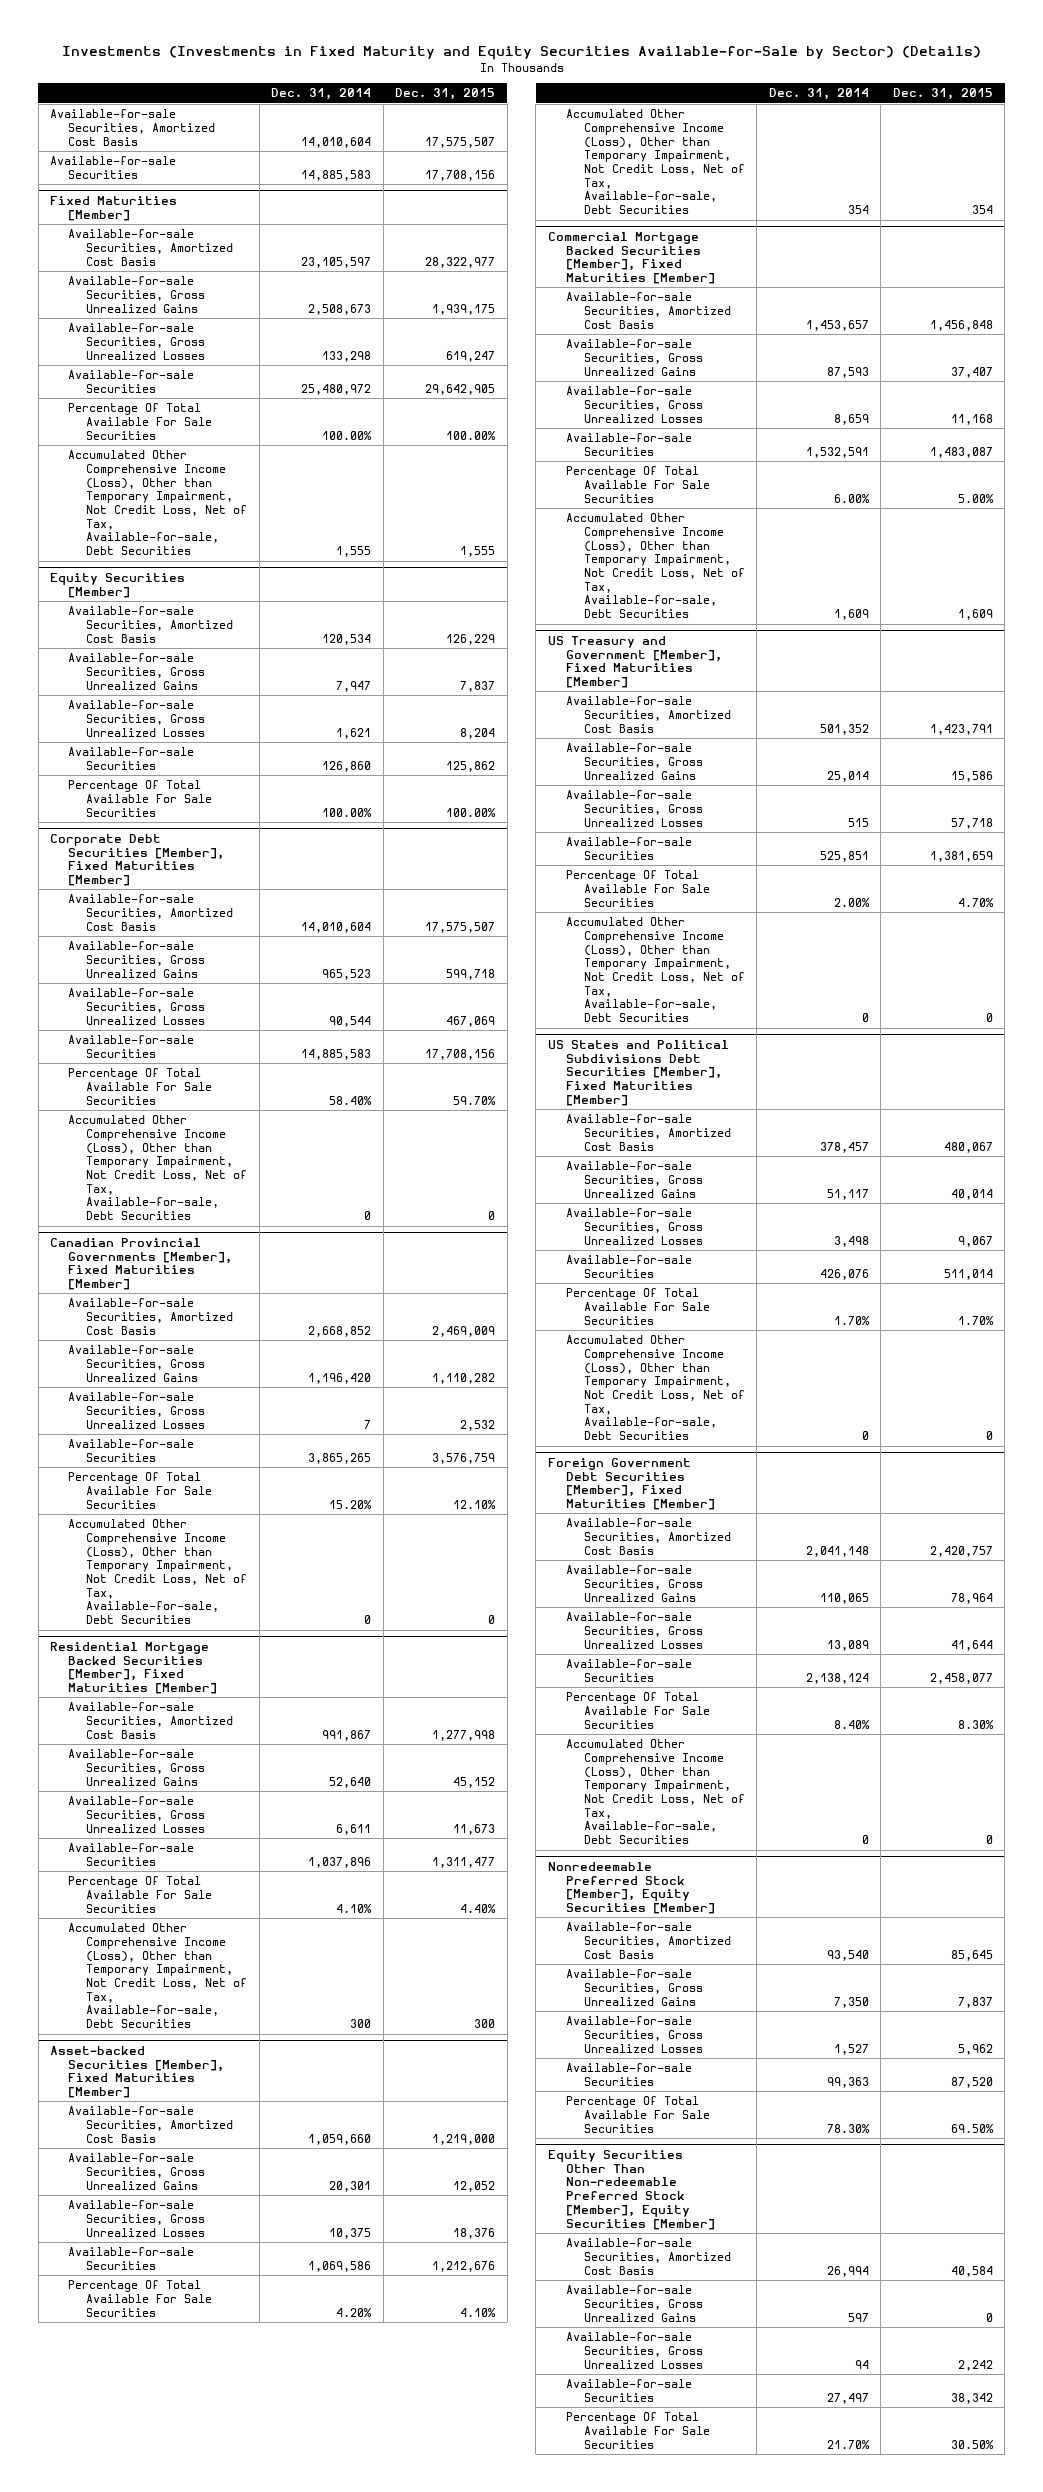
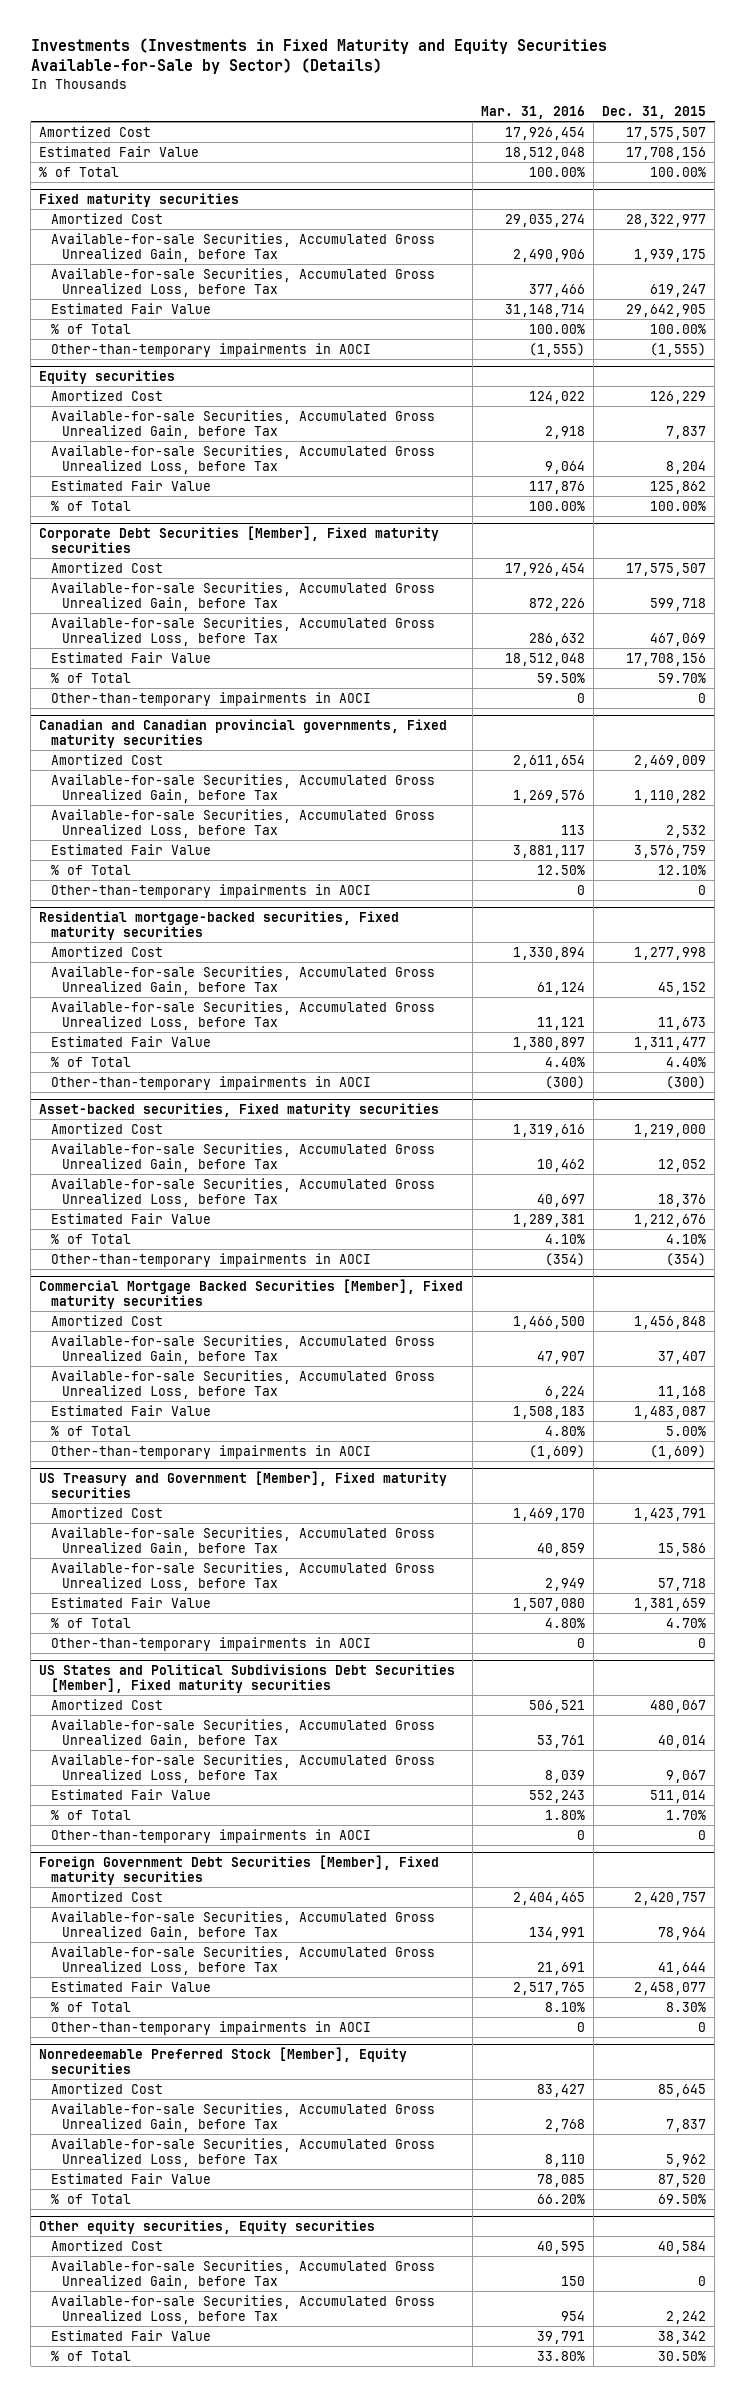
- | Dec. 31, 2014 | Dec. 31, 2015
+ | Mar. 31, 2016 | Dec. 31, 2015
- Available-for-sale Securities, Amortized Cost Basis | 14,010,604 | 17,575,507
- Available-for-sale Securities | 14,885,583 | 17,708,156
- Fixed Maturities [Member]
- Available-for-sale Securities, Amortized Cost Basis | 23,105,597 | 28,322,977
- Available-for-sale Securities, Gross Unrealized Gains | 2,508,673 | 1,939,175
- Available-for-sale Securities, Gross Unrealized Losses | 133,298 | 619,247
- Available-for-sale Securities | 25,480,972 | 29,642,905
- Percentage Of Total Available For Sale Securities | 100.00% | 100.00%
- Accumulated Other Comprehensive Income (Loss), Other than Temporary Impairment, Not Credit Loss, Net of Tax, Available-for-sale, Debt Securities | 1,555 | 1,555
- Equity Securities [Member]
- Available-for-sale Securities, Amortized Cost Basis | 120,534 | 126,229
- Available-for-sale Securities, Gross Unrealized Gains | 7,947 | 7,837
- Available-for-sale Securities, Gross Unrealized Losses | 1,621 | 8,204
- Available-for-sale Securities | 126,860 | 125,862
- Percentage Of Total Available For Sale Securities | 100.00% | 100.00%
- Corporate Debt Securities [Member], Fixed Maturities [Member]
- Available-for-sale Securities, Amortized Cost Basis | 14,010,604 | 17,575,507
- Available-for-sale Securities, Gross Unrealized Gains | 965,523 | 599,718
- Available-for-sale Securities, Gross Unrealized Losses | 90,544 | 467,069
- Available-for-sale Securities | 14,885,583 | 17,708,156
- Percentage Of Total Available For Sale Securities | 58.40% | 59.70%
- Accumulated Other Comprehensive Income (Loss), Other than Temporary Impairment, Not Credit Loss, Net of Tax, Available-for-sale, Debt Securities | 0 | 0
- Canadian Provincial Governments [Member], Fixed Maturities [Member]
- Available-for-sale Securities, Amortized Cost Basis | 2,668,852 | 2,469,009
- Available-for-sale Securities, Gross Unrealized Gains | 1,196,420 | 1,110,282
- Available-for-sale Securities, Gross Unrealized Losses | 7 | 2,532
- Available-for-sale Securities | 3,865,265 | 3,576,759
- Percentage Of Total Available For Sale Securities | 15.20% | 12.10%
- Accumulated Other Comprehensive Income (Loss), Other than Temporary Impairment, Not Credit Loss, Net of Tax, Available-for-sale, Debt Securities | 0 | 0
- Residential Mortgage Backed Securities [Member], Fixed Maturities [Member]
- Available-for-sale Securities, Amortized Cost Basis | 991,867 | 1,277,998
- Available-for-sale Securities, Gross Unrealized Gains | 52,640 | 45,152
- Available-for-sale Securities, Gross Unrealized Losses | 6,611 | 11,673
- Available-for-sale Securities | 1,037,896 | 1,311,477
- Percentage Of Total Available For Sale Securities | 4.10% | 4.40%
- Accumulated Other Comprehensive Income (Loss), Other than Temporary Impairment, Not Credit Loss, Net of Tax, Available-for-sale, Debt Securities | 300 | 300
- Asset-backed Securities [Member], Fixed Maturities [Member]
- Available-for-sale Securities, Amortized Cost Basis | 1,059,660 | 1,219,000
- Available-for-sale Securities, Gross Unrealized Gains | 20,301 | 12,052
- Available-for-sale Securities, Gross Unrealized Losses | 10,375 | 18,376
- Available-for-sale Securities | 1,069,586 | 1,212,676
- Percentage Of Total Available For Sale Securities | 4.20% | 4.10%
- Accumulated Other Comprehensive Income (Loss), Other than Temporary Impairment, Not Credit Loss, Net of Tax, Available-for-sale, Debt Securities | 354 | 354
- Commercial Mortgage Backed Securities [Member], Fixed Maturities [Member]
- Available-for-sale Securities, Amortized Cost Basis | 1,453,657 | 1,456,848
- Available-for-sale Securities, Gross Unrealized Gains | 87,593 | 37,407
- Available-for-sale Securities, Gross Unrealized Losses | 8,659 | 11,168
- Available-for-sale Securities | 1,532,591 | 1,483,087
- Percentage Of Total Available For Sale Securities | 6.00% | 5.00%
- Accumulated Other Comprehensive Income (Loss), Other than Temporary Impairment, Not Credit Loss, Net of Tax, Available-for-sale, Debt Securities | 1,609 | 1,609
- US Treasury and Government [Member], Fixed Maturities [Member]
- Available-for-sale Securities, Amortized Cost Basis | 501,352 | 1,423,791
- Available-for-sale Securities, Gross Unrealized Gains | 25,014 | 15,586
- Available-for-sale Securities, Gross Unrealized Losses | 515 | 57,718
- Available-for-sale Securities | 525,851 | 1,381,659
- Percentage Of Total Available For Sale Securities | 2.00% | 4.70%
- Accumulated Other Comprehensive Income (Loss), Other than Temporary Impairment, Not Credit Loss, Net of Tax, Available-for-sale, Debt Securities | 0 | 0
- US States and Political Subdivisions Debt Securities [Member], Fixed Maturities [Member]
- Available-for-sale Securities, Amortized Cost Basis | 378,457 | 480,067
- Available-for-sale Securities, Gross Unrealized Gains | 51,117 | 40,014
- Available-for-sale Securities, Gross Unrealized Losses | 3,498 | 9,067
- Available-for-sale Securities | 426,076 | 511,014
- Percentage Of Total Available For Sale Securities | 1.70% | 1.70%
- Accumulated Other Comprehensive Income (Loss), Other than Temporary Impairment, Not Credit Loss, Net of Tax, Available-for-sale, Debt Securities | 0 | 0
- Foreign Government Debt Securities [Member], Fixed Maturities [Member]
- Available-for-sale Securities, Amortized Cost Basis | 2,041,148 | 2,420,757
- Available-for-sale Securities, Gross Unrealized Gains | 110,065 | 78,964
- Available-for-sale Securities, Gross Unrealized Losses | 13,089 | 41,644
- Available-for-sale Securities | 2,138,124 | 2,458,077
- Percentage Of Total Available For Sale Securities | 8.40% | 8.30%
- Accumulated Other Comprehensive Income (Loss), Other than Temporary Impairment, Not Credit Loss, Net of Tax, Available-for-sale, Debt Securities | 0 | 0
- Nonredeemable Preferred Stock [Member], Equity Securities [Member]
- Available-for-sale Securities, Amortized Cost Basis | 93,540 | 85,645
- Available-for-sale Securities, Gross Unrealized Gains | 7,350 | 7,837
- Available-for-sale Securities, Gross Unrealized Losses | 1,527 | 5,962
- Available-for-sale Securities | 99,363 | 87,520
- Percentage Of Total Available For Sale Securities | 78.30% | 69.50%
- Equity Securities Other Than Non-redeemable Preferred Stock [Member], Equity Securities [Member]
- Available-for-sale Securities, Amortized Cost Basis | 26,994 | 40,584
- Available-for-sale Securities, Gross Unrealized Gains | 597 | 0
- Available-for-sale Securities, Gross Unrealized Losses | 94 | 2,242
- Available-for-sale Securities | 27,497 | 38,342
- Percentage Of Total Available For Sale Securities | 21.70% | 30.50%
+ Amortized Cost | 17,926,454 | 17,575,507
+ Estimated Fair Value | 18,512,048 | 17,708,156
+ % of Total | 100.00% | 100.00%
+ Fixed maturity securities
+ Amortized Cost | 29,035,274 | 28,322,977
+ Available-for-sale Securities, Accumulated Gross Unrealized Gain, before Tax | 2,490,906 | 1,939,175
+ Available-for-sale Securities, Accumulated Gross Unrealized Loss, before Tax | 377,466 | 619,247
+ Estimated Fair Value | 31,148,714 | 29,642,905
+ % of Total | 100.00% | 100.00%
+ Other-than-temporary impairments in AOCI | (1,555) | (1,555)
+ Equity securities
+ Amortized Cost | 124,022 | 126,229
+ Available-for-sale Securities, Accumulated Gross Unrealized Gain, before Tax | 2,918 | 7,837
+ Available-for-sale Securities, Accumulated Gross Unrealized Loss, before Tax | 9,064 | 8,204
+ Estimated Fair Value | 117,876 | 125,862
+ % of Total | 100.00% | 100.00%
+ Corporate Debt Securities [Member], Fixed maturity securities
+ Amortized Cost | 17,926,454 | 17,575,507
+ Available-for-sale Securities, Accumulated Gross Unrealized Gain, before Tax | 872,226 | 599,718
+ Available-for-sale Securities, Accumulated Gross Unrealized Loss, before Tax | 286,632 | 467,069
+ Estimated Fair Value | 18,512,048 | 17,708,156
+ % of Total | 59.50% | 59.70%
+ Other-than-temporary impairments in AOCI | 0 | 0
+ Canadian and Canadian provincial governments, Fixed maturity securities
+ Amortized Cost | 2,611,654 | 2,469,009
+ Available-for-sale Securities, Accumulated Gross Unrealized Gain, before Tax | 1,269,576 | 1,110,282
+ Available-for-sale Securities, Accumulated Gross Unrealized Loss, before Tax | 113 | 2,532
+ Estimated Fair Value | 3,881,117 | 3,576,759
+ % of Total | 12.50% | 12.10%
+ Other-than-temporary impairments in AOCI | 0 | 0
+ Residential mortgage-backed securities, Fixed maturity securities
+ Amortized Cost | 1,330,894 | 1,277,998
+ Available-for-sale Securities, Accumulated Gross Unrealized Gain, before Tax | 61,124 | 45,152
+ Available-for-sale Securities, Accumulated Gross Unrealized Loss, before Tax | 11,121 | 11,673
+ Estimated Fair Value | 1,380,897 | 1,311,477
+ % of Total | 4.40% | 4.40%
+ Other-than-temporary impairments in AOCI | (300) | (300)
+ Asset-backed securities, Fixed maturity securities
+ Amortized Cost | 1,319,616 | 1,219,000
+ Available-for-sale Securities, Accumulated Gross Unrealized Gain, before Tax | 10,462 | 12,052
+ Available-for-sale Securities, Accumulated Gross Unrealized Loss, before Tax | 40,697 | 18,376
+ Estimated Fair Value | 1,289,381 | 1,212,676
+ % of Total | 4.10% | 4.10%
+ Other-than-temporary impairments in AOCI | (354) | (354)
+ Commercial Mortgage Backed Securities [Member], Fixed maturity securities
+ Amortized Cost | 1,466,500 | 1,456,848
+ Available-for-sale Securities, Accumulated Gross Unrealized Gain, before Tax | 47,907 | 37,407
+ Available-for-sale Securities, Accumulated Gross Unrealized Loss, before Tax | 6,224 | 11,168
+ Estimated Fair Value | 1,508,183 | 1,483,087
+ % of Total | 4.80% | 5.00%
+ Other-than-temporary impairments in AOCI | (1,609) | (1,609)
+ US Treasury and Government [Member], Fixed maturity securities
+ Amortized Cost | 1,469,170 | 1,423,791
+ Available-for-sale Securities, Accumulated Gross Unrealized Gain, before Tax | 40,859 | 15,586
+ Available-for-sale Securities, Accumulated Gross Unrealized Loss, before Tax | 2,949 | 57,718
+ Estimated Fair Value | 1,507,080 | 1,381,659
+ % of Total | 4.80% | 4.70%
+ Other-than-temporary impairments in AOCI | 0 | 0
+ US States and Political Subdivisions Debt Securities [Member], Fixed maturity securities
+ Amortized Cost | 506,521 | 480,067
+ Available-for-sale Securities, Accumulated Gross Unrealized Gain, before Tax | 53,761 | 40,014
+ Available-for-sale Securities, Accumulated Gross Unrealized Loss, before Tax | 8,039 | 9,067
+ Estimated Fair Value | 552,243 | 511,014
+ % of Total | 1.80% | 1.70%
+ Other-than-temporary impairments in AOCI | 0 | 0
+ Foreign Government Debt Securities [Member], Fixed maturity securities
+ Amortized Cost | 2,404,465 | 2,420,757
+ Available-for-sale Securities, Accumulated Gross Unrealized Gain, before Tax | 134,991 | 78,964
+ Available-for-sale Securities, Accumulated Gross Unrealized Loss, before Tax | 21,691 | 41,644
+ Estimated Fair Value | 2,517,765 | 2,458,077
+ % of Total | 8.10% | 8.30%
+ Other-than-temporary impairments in AOCI | 0 | 0
+ Nonredeemable Preferred Stock [Member], Equity securities
+ Amortized Cost | 83,427 | 85,645
+ Available-for-sale Securities, Accumulated Gross Unrealized Gain, before Tax | 2,768 | 7,837
+ Available-for-sale Securities, Accumulated Gross Unrealized Loss, before Tax | 8,110 | 5,962
+ Estimated Fair Value | 78,085 | 87,520
+ % of Total | 66.20% | 69.50%
+ Other equity securities, Equity securities
+ Amortized Cost | 40,595 | 40,584
+ Available-for-sale Securities, Accumulated Gross Unrealized Gain, before Tax | 150 | 0
+ Available-for-sale Securities, Accumulated Gross Unrealized Loss, before Tax | 954 | 2,242
+ Estimated Fair Value | 39,791 | 38,342
+ % of Total | 33.80% | 30.50%

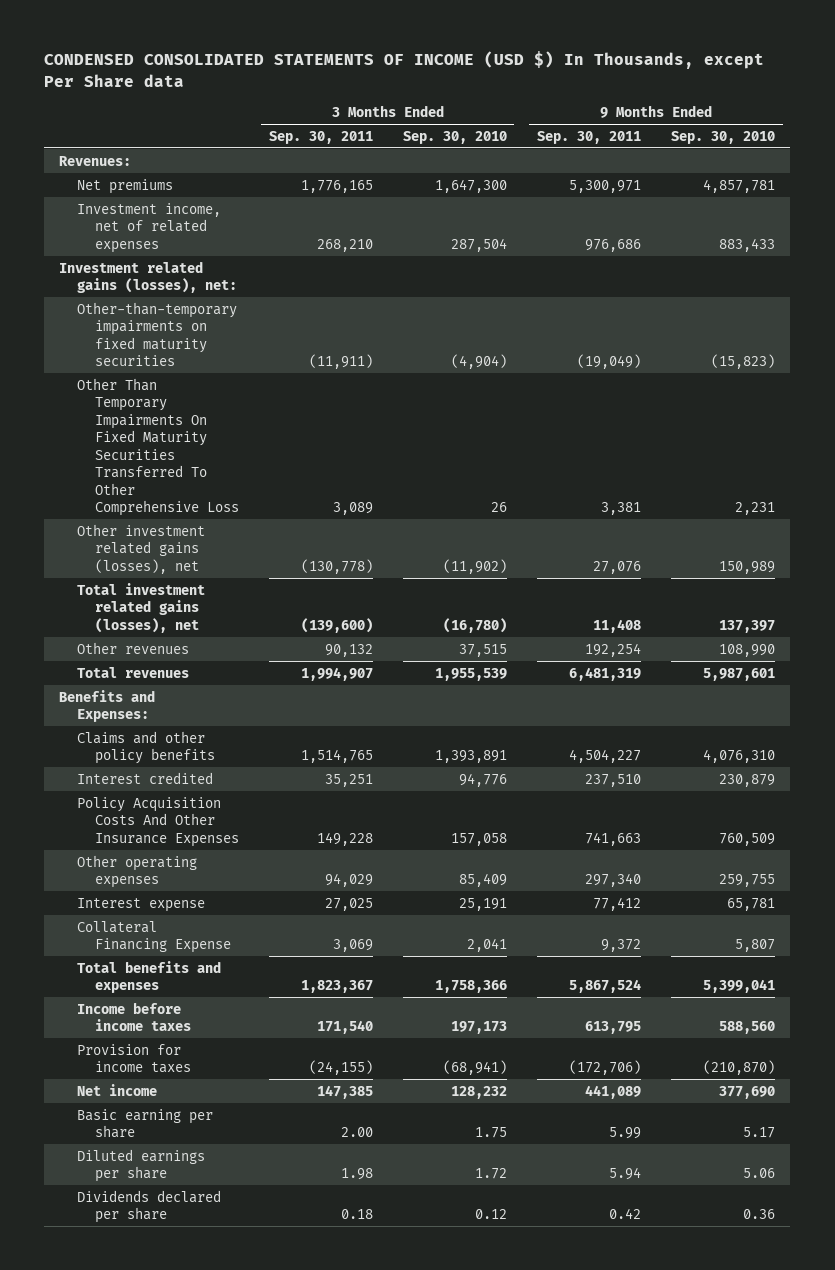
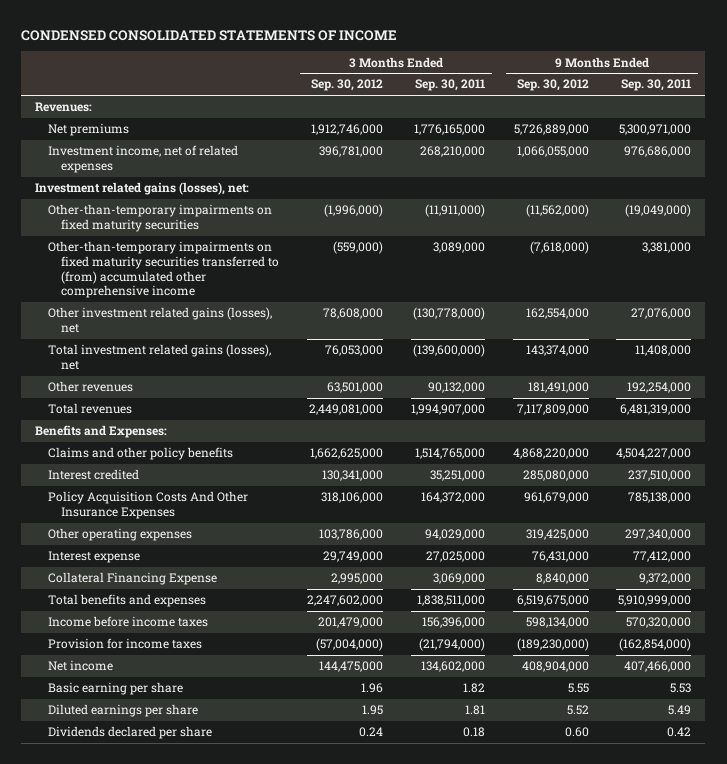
- CONDENSED CONSOLIDATED STATEMENTS OF INCOME (USD $) In Thousands, except Per Share data
+ CONDENSED CONSOLIDATED STATEMENTS OF INCOME
- | 3 Months Ended Sep. 30, 2011 | 3 Months Ended Sep. 30, 2010 | 9 Months Ended Sep. 30, 2011 | 9 Months Ended Sep. 30, 2010
+ | 3 Months Ended Sep. 30, 2012 | 3 Months Ended Sep. 30, 2011 | 9 Months Ended Sep. 30, 2012 | 9 Months Ended Sep. 30, 2011
- Net premiums | 1,776,165 | 1,647,300 | 5,300,971 | 4,857,781
- Investment income, net of related expenses | 268,210 | 287,504 | 976,686 | 883,433
+ Net premiums | 1,912,746,000 | 1,776,165,000 | 5,726,889,000 | 5,300,971,000
+ Investment income, net of related expenses | 396,781,000 | 268,210,000 | 1,066,055,000 | 976,686,000
- Other-than-temporary impairments on fixed maturity securities | (11,911) | (4,904) | (19,049) | (15,823)
- Other Than Temporary Impairments On Fixed Maturity Securities Transferred To Other Comprehensive Loss | 3,089 | 26 | 3,381 | 2,231
- Other investment related gains (losses), net | (130,778) | (11,902) | 27,076 | 150,989
- Total investment related gains (losses), net | (139,600) | (16,780) | 11,408 | 137,397
- Other revenues | 90,132 | 37,515 | 192,254 | 108,990
- Total revenues | 1,994,907 | 1,955,539 | 6,481,319 | 5,987,601
+ Other-than-temporary impairments on fixed maturity securities | (1,996,000) | (11,911,000) | (11,562,000) | (19,049,000)
+ Other-than-temporary impairments on fixed maturity securities transferred to (from) accumulated other comprehensive income | (559,000) | 3,089,000 | (7,618,000) | 3,381,000
+ Other investment related gains (losses), net | 78,608,000 | (130,778,000) | 162,554,000 | 27,076,000
+ Total investment related gains (losses), net | 76,053,000 | (139,600,000) | 143,374,000 | 11,408,000
+ Other revenues | 63,501,000 | 90,132,000 | 181,491,000 | 192,254,000
+ Total revenues | 2,449,081,000 | 1,994,907,000 | 7,117,809,000 | 6,481,319,000
- Claims and other policy benefits | 1,514,765 | 1,393,891 | 4,504,227 | 4,076,310
- Interest credited | 35,251 | 94,776 | 237,510 | 230,879
- Policy Acquisition Costs And Other Insurance Expenses | 149,228 | 157,058 | 741,663 | 760,509
- Other operating expenses | 94,029 | 85,409 | 297,340 | 259,755
- Interest expense | 27,025 | 25,191 | 77,412 | 65,781
- Collateral Financing Expense | 3,069 | 2,041 | 9,372 | 5,807
- Total benefits and expenses | 1,823,367 | 1,758,366 | 5,867,524 | 5,399,041
- Income before income taxes | 171,540 | 197,173 | 613,795 | 588,560
- Provision for income taxes | (24,155) | (68,941) | (172,706) | (210,870)
- Net income | 147,385 | 128,232 | 441,089 | 377,690
- Basic earning per share | 2.00 | 1.75 | 5.99 | 5.17
- Diluted earnings per share | 1.98 | 1.72 | 5.94 | 5.06
+ Claims and other policy benefits | 1,662,625,000 | 1,514,765,000 | 4,868,220,000 | 4,504,227,000
+ Interest credited | 130,341,000 | 35,251,000 | 285,080,000 | 237,510,000
+ Policy Acquisition Costs And Other Insurance Expenses | 318,106,000 | 164,372,000 | 961,679,000 | 785,138,000
+ Other operating expenses | 103,786,000 | 94,029,000 | 319,425,000 | 297,340,000
+ Interest expense | 29,749,000 | 27,025,000 | 76,431,000 | 77,412,000
+ Collateral Financing Expense | 2,995,000 | 3,069,000 | 8,840,000 | 9,372,000
+ Total benefits and expenses | 2,247,602,000 | 1,838,511,000 | 6,519,675,000 | 5,910,999,000
+ Income before income taxes | 201,479,000 | 156,396,000 | 598,134,000 | 570,320,000
+ Provision for income taxes | (57,004,000) | (21,794,000) | (189,230,000) | (162,854,000)
+ Net income | 144,475,000 | 134,602,000 | 408,904,000 | 407,466,000
+ Basic earning per share | 1.96 | 1.82 | 5.55 | 5.53
+ Diluted earnings per share | 1.95 | 1.81 | 5.52 | 5.49

